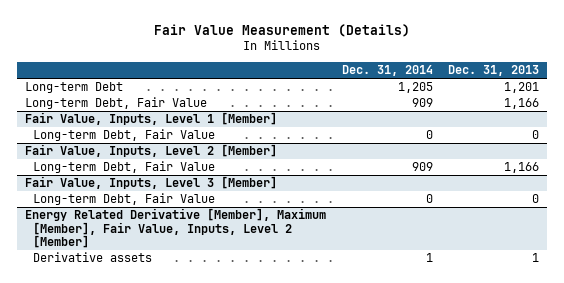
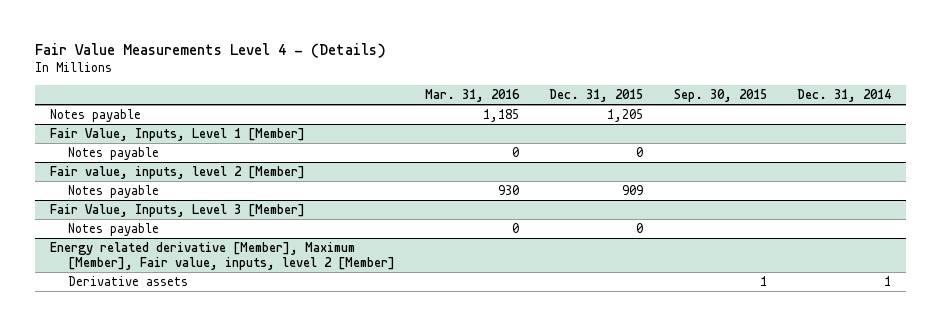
- Fair Value Measurement (Details)
+ Fair Value Measurements Level 4 - (Details)
- | Dec. 31, 2014 | Dec. 31, 2013
+ | Mar. 31, 2016 | Dec. 31, 2015 | Sep. 30, 2015 | Dec. 31, 2014
- Long-term Debt | 1,205 | 1,201
- Long-term Debt, Fair Value | 909 | 1,166
+ Notes payable | 1,185 | 1,205 | |
@ Fair Value, Inputs, Level 1 [Member]
- Long-term Debt, Fair Value | 0 | 0
- Fair Value, Inputs, Level 2 [Member]
- Long-term Debt, Fair Value | 909 | 1,166
@ Fair Value, Inputs, Level 1 [Member]
+ Notes payable | 0 | 0 | |
+ Fair value, inputs, level 2 [Member]
+ Notes payable | 930 | 909 | |
@ Fair Value, Inputs, Level 3 [Member]
- Long-term Debt, Fair Value | 0 | 0
- Energy Related Derivative [Member], Maximum [Member], Fair Value, Inputs, Level 2 [Member]
@ Fair Value, Inputs, Level 3 [Member]
+ Notes payable | 0 | 0 | |
+ Energy related derivative [Member], Maximum [Member], Fair value, inputs, level 2 [Member]

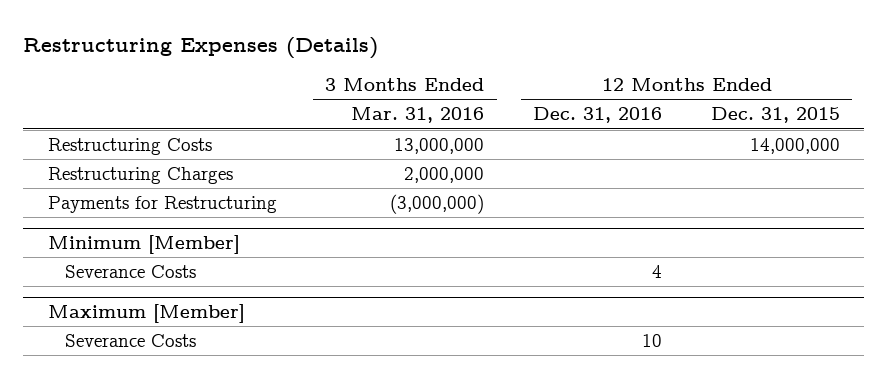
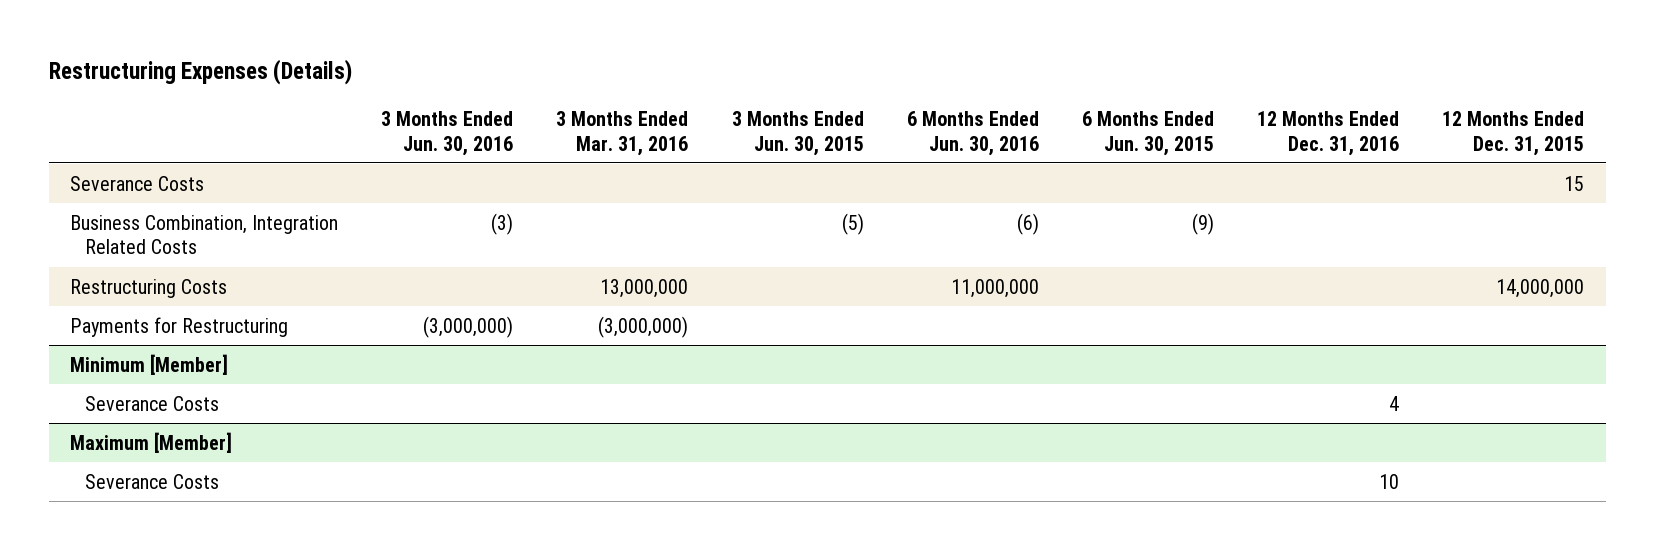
- | 3 Months Ended Mar. 31, 2016 | 12 Months Ended Dec. 31, 2016 | 12 Months Ended Dec. 31, 2015
+ | 3 Months Ended Jun. 30, 2016 | 3 Months Ended Mar. 31, 2016 | 3 Months Ended Jun. 30, 2015 | 6 Months Ended Jun. 30, 2016 | 6 Months Ended Jun. 30, 2015 | 12 Months Ended Dec. 31, 2016 | 12 Months Ended Dec. 31, 2015
+ Severance Costs | | | | | | | 15
+ Business Combination, Integration Related Costs | (3) | | (5) | (6) | (9) | |
- Restructuring Charges | 2,000,000 | |

